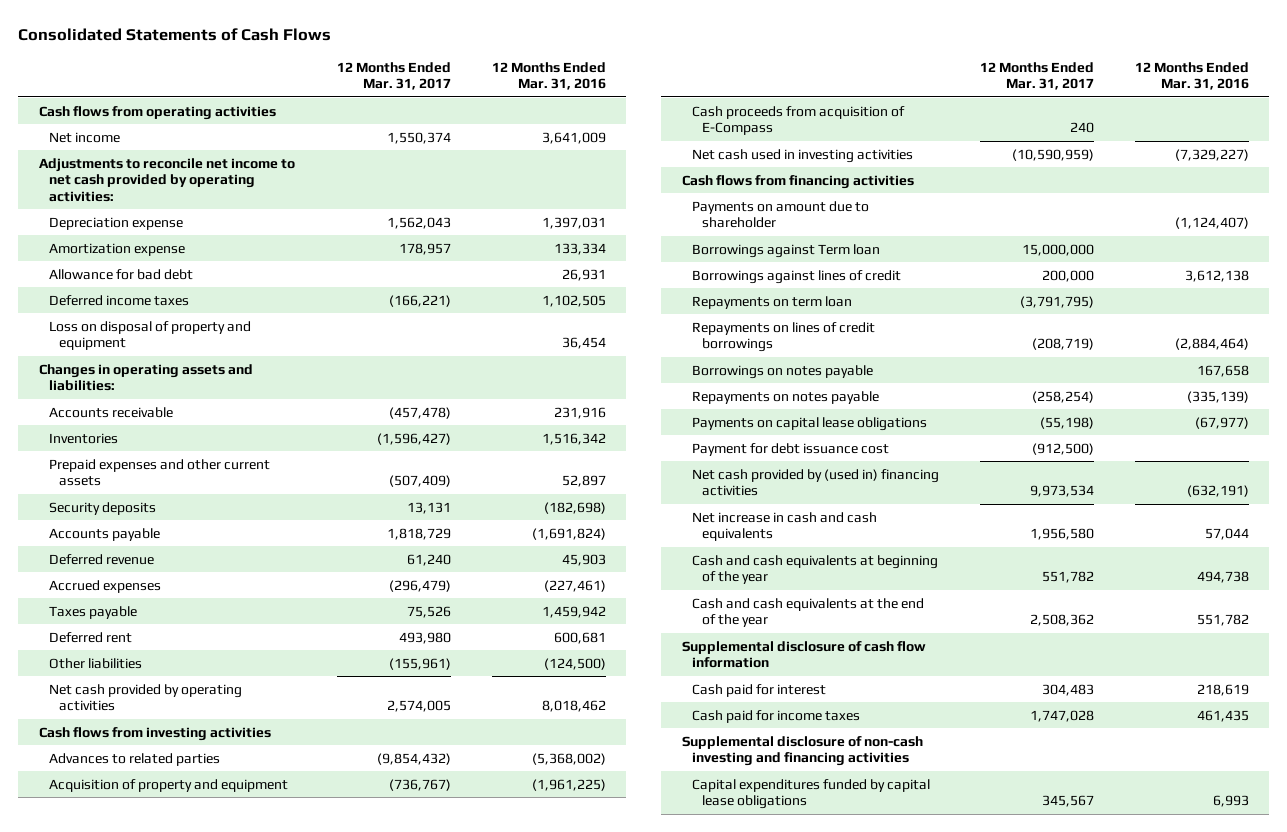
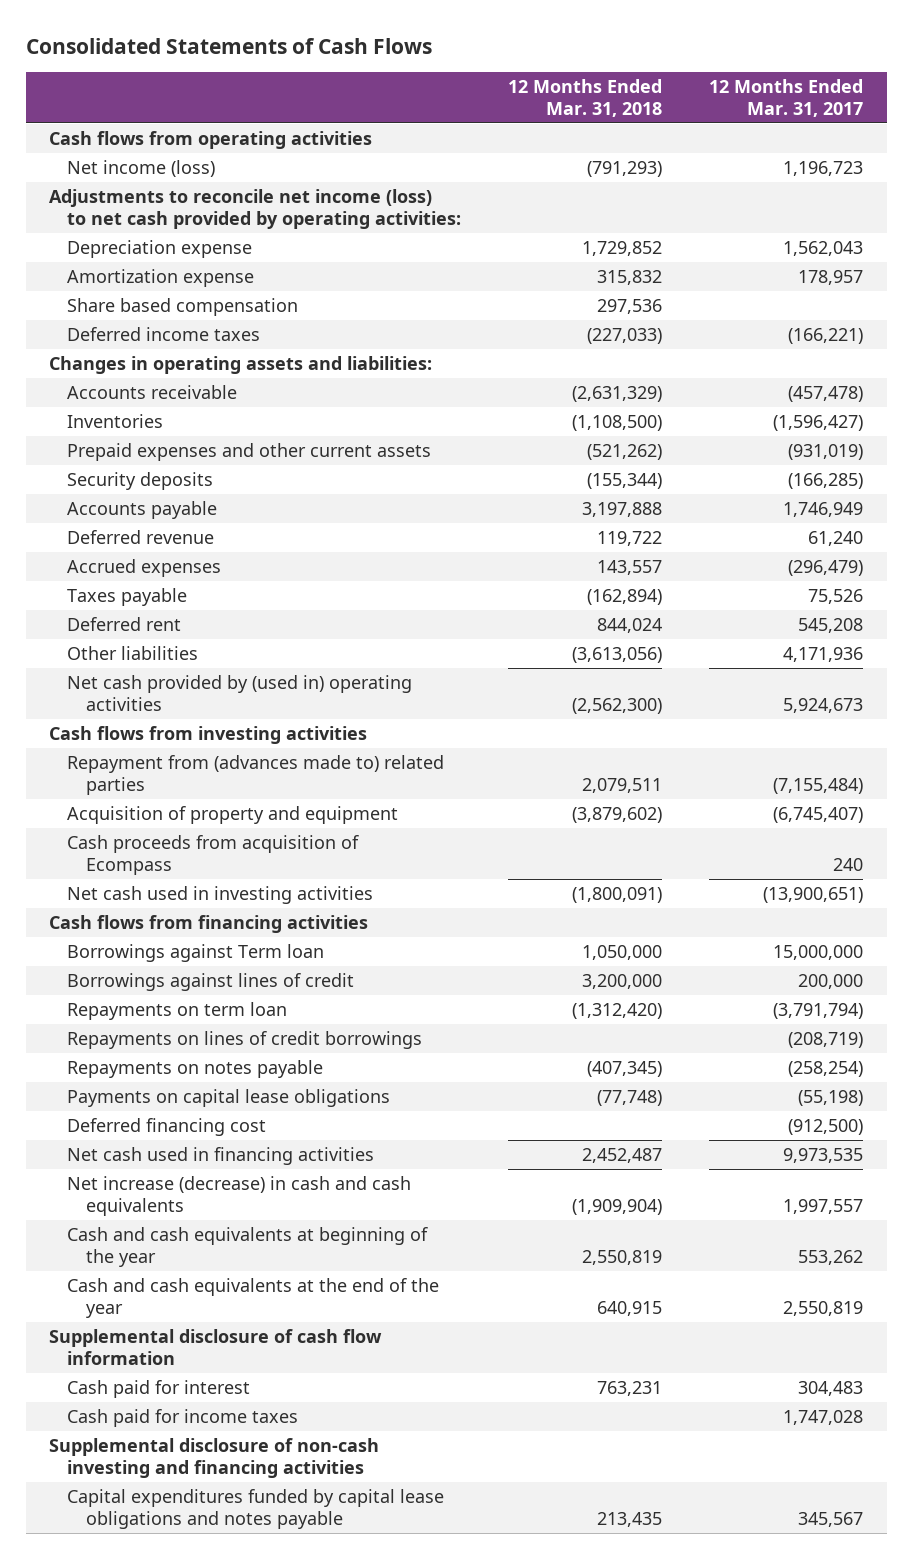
- | 12 Months Ended Mar. 31, 2017 | 12 Months Ended Mar. 31, 2016
+ | 12 Months Ended Mar. 31, 2018 | 12 Months Ended Mar. 31, 2017
- Net income | 1,550,374 | 3,641,009
- Adjustments to reconcile net income to net cash provided by operating activities:
+ Net income (loss) | (791,293) | 1,196,723
+ Adjustments to reconcile net income (loss) to net cash provided by operating activities:
- Allowance for bad debt | | 26,931
+ Share based compensation | 297,536 |
- Loss on disposal of property and equipment | | 36,454
- Prepaid expenses and other current assets | (507,409) | 52,897
- Security deposits | 13,131 | (182,698)
- Accounts payable | 1,818,729 | (1,691,824)
+ Prepaid expenses and other current assets | (521,262) | (931,019)
+ Security deposits | (155,344) | (166,285)
+ Accounts payable | 3,197,888 | 1,746,949
- Deferred rent | 493,980 | 600,681
- Other liabilities | (155,961) | (124,500)
- Net cash provided by operating activities | 2,574,005 | 8,018,462
+ Deferred rent | 844,024 | 545,208
+ Other liabilities | (3,613,056) | 4,171,936
+ Net cash provided by (used in) operating activities | (2,562,300) | 5,924,673
- Advances to related parties | (9,854,432) | (5,368,002)
- Acquisition of property and equipment | (736,767) | (1,961,225)
- Cash proceeds from acquisition of E-Compass | 240 |
- Net cash used in investing activities | (10,590,959) | (7,329,227)
+ Repayment from (advances made to) related parties | 2,079,511 | (7,155,484)
+ Acquisition of property and equipment | (3,879,602) | (6,745,407)
+ Cash proceeds from acquisition of Ecompass | | 240
+ Net cash used in investing activities | (1,800,091) | (13,900,651)
- Payments on amount due to shareholder | | (1,124,407)
- Repayments on term loan | (3,791,795) |
+ Repayments on term loan | (1,312,420) | (3,791,794)
- Borrowings on notes payable | | 167,658
- Payment for debt issuance cost | (912,500) |
- Net cash provided by (used in) financing activities | 9,973,534 | (632,191)
- Net increase in cash and cash equivalents | 1,956,580 | 57,044
- Cash and cash equivalents at beginning of the year | 551,782 | 494,738
- Cash and cash equivalents at the end of the year | 2,508,362 | 551,782
+ Deferred financing cost | | (912,500)
+ Net cash used in financing activities | 2,452,487 | 9,973,535
+ Net increase (decrease) in cash and cash equivalents | (1,909,904) | 1,997,557
+ Cash and cash equivalents at beginning of the year | 2,550,819 | 553,262
+ Cash and cash equivalents at the end of the year | 640,915 | 2,550,819
- Capital expenditures funded by capital lease obligations | 345,567 | 6,993
+ Capital expenditures funded by capital lease obligations and notes payable | 213,435 | 345,567

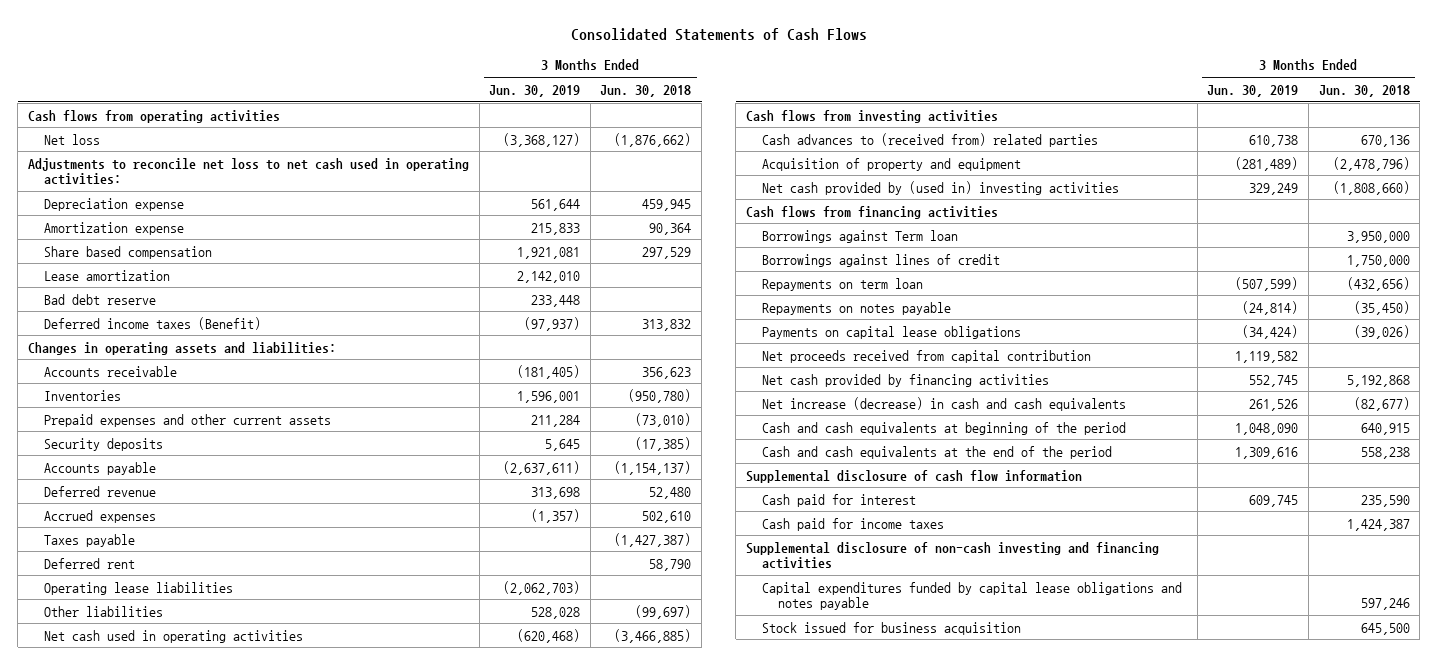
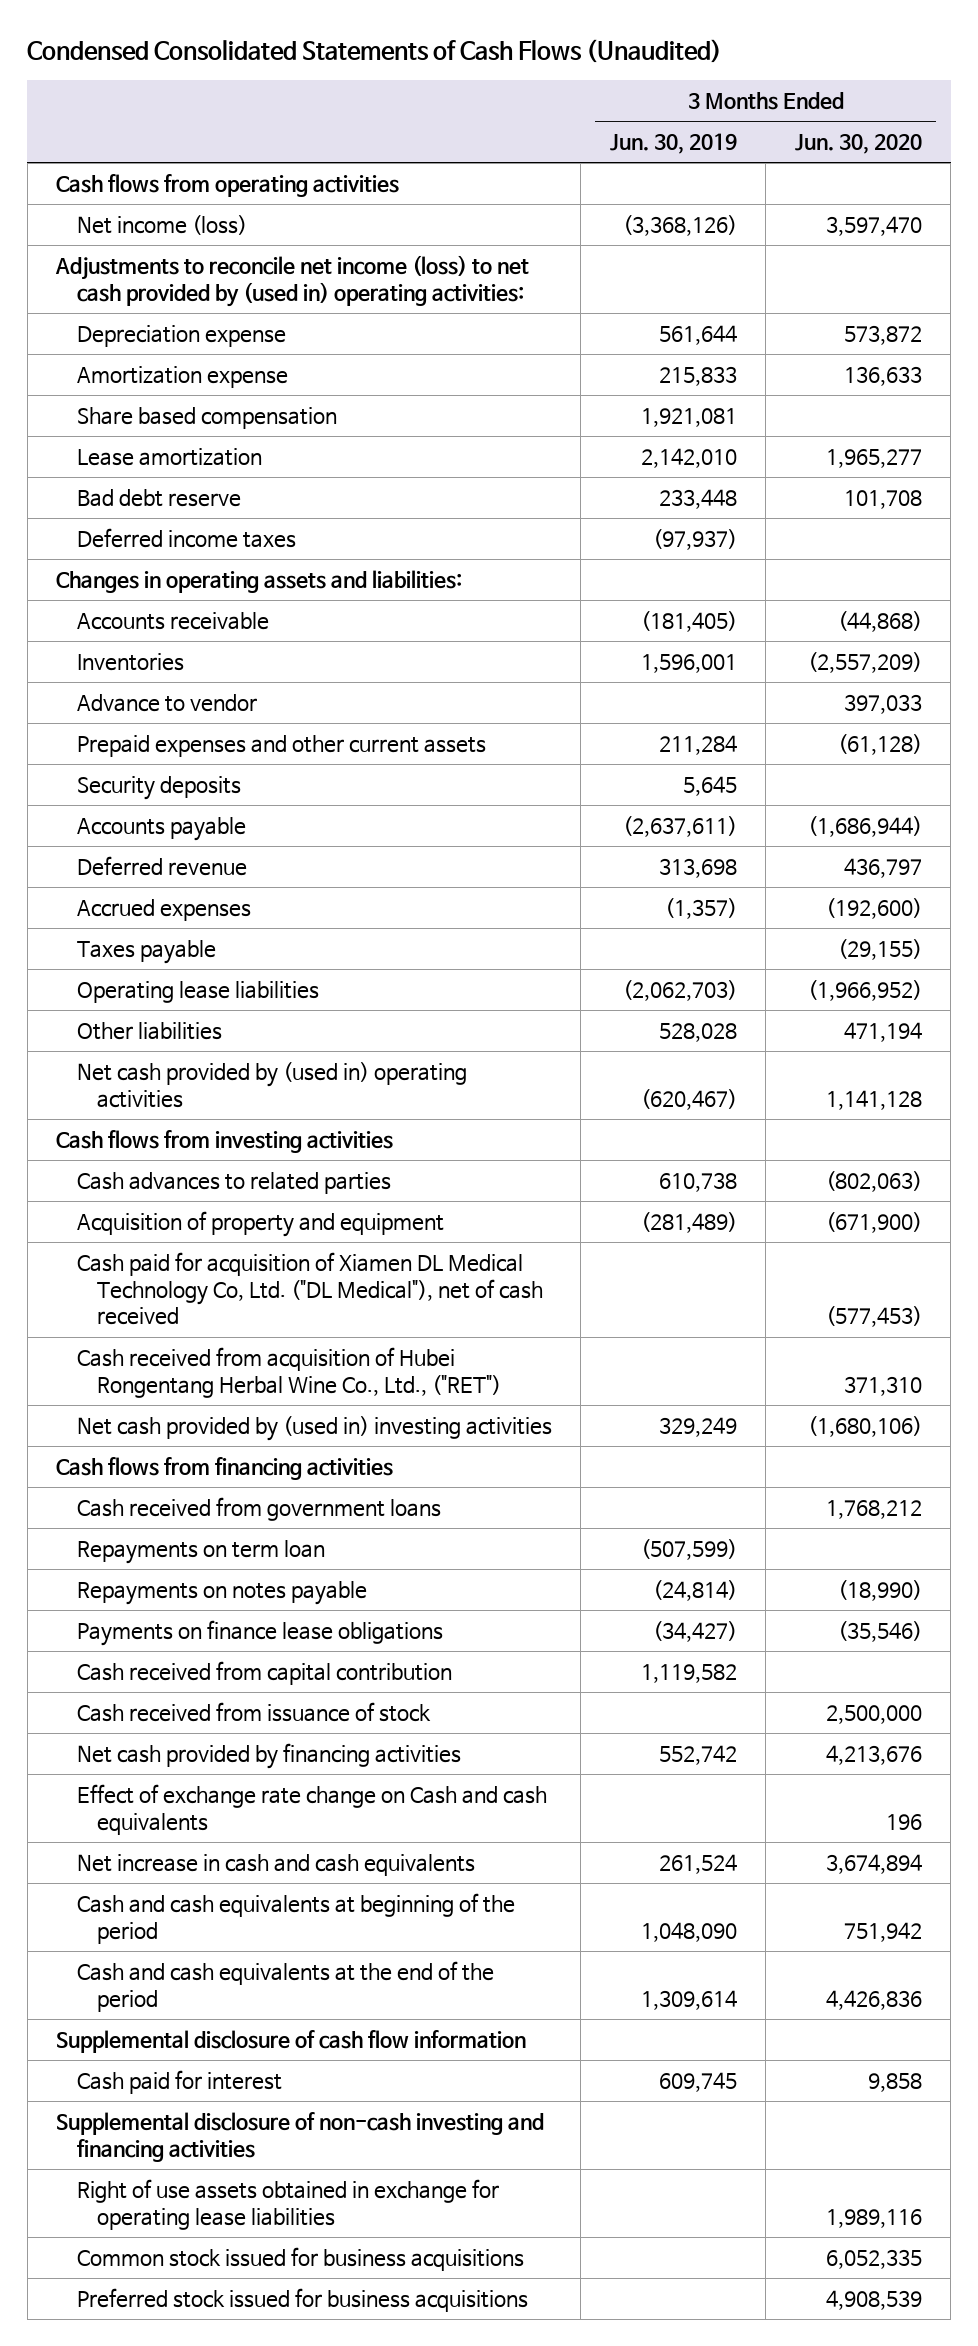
- Consolidated Statements of Cash Flows
+ Condensed Consolidated Statements of Cash Flows (Unaudited)
- | 3 Months Ended Jun. 30, 2019 | 3 Months Ended Jun. 30, 2018
+ | 3 Months Ended Jun. 30, 2019 | 3 Months Ended Jun. 30, 2020
- Net loss | (3,368,127) | (1,876,662)
- Adjustments to reconcile net loss to net cash used in operating activities:
+ Net income (loss) | (3,368,126) | 3,597,470
+ Adjustments to reconcile net income (loss) to net cash provided by (used in) operating activities:
- Deferred income taxes (Benefit) | (97,937) | 313,832
+ Deferred income taxes | (97,937) |
+ Advance to vendor | | 397,033
- Deferred rent | | 58,790
- Net cash used in operating activities | (620,468) | (3,466,885)
+ Net cash provided by (used in) operating activities | (620,467) | 1,141,128
- Cash advances to (received from) related parties | 610,738 | 670,136
+ Cash advances to related parties | 610,738 | (802,063)
+ Cash paid for acquisition of Xiamen DL Medical Technology Co, Ltd. ("DL Medical"), net of cash received | | (577,453)
+ Cash received from acquisition of Hubei Rongentang Herbal Wine Co., Ltd., ("RET") | | 371,310
- Borrowings against Term loan | | 3,950,000
- Borrowings against lines of credit | | 1,750,000
+ Cash received from government loans | | 1,768,212
- Payments on capital lease obligations | (34,424) | (39,026)
- Net proceeds received from capital contribution | 1,119,582 |
- Net cash provided by financing activities | 552,745 | 5,192,868
- Net increase (decrease) in cash and cash equivalents | 261,526 | (82,677)
+ Payments on finance lease obligations | (34,427) | (35,546)
+ Cash received from capital contribution | 1,119,582 |
+ Cash received from issuance of stock | | 2,500,000
+ Net cash provided by financing activities | 552,742 | 4,213,676
+ Effect of exchange rate change on Cash and cash equivalents | | 196
+ Net increase in cash and cash equivalents | 261,524 | 3,674,894
- Cash and cash equivalents at the end of the period | 1,309,616 | 558,238
+ Cash and cash equivalents at the end of the period | 1,309,614 | 4,426,836
- Cash paid for income taxes | | 1,424,387
- Capital expenditures funded by capital lease obligations and notes payable | | 597,246
- Stock issued for business acquisition | | 645,500
+ Right of use assets obtained in exchange for operating lease liabilities | | 1,989,116
+ Common stock issued for business acquisitions | | 6,052,335
+ Preferred stock issued for business acquisitions | | 4,908,539

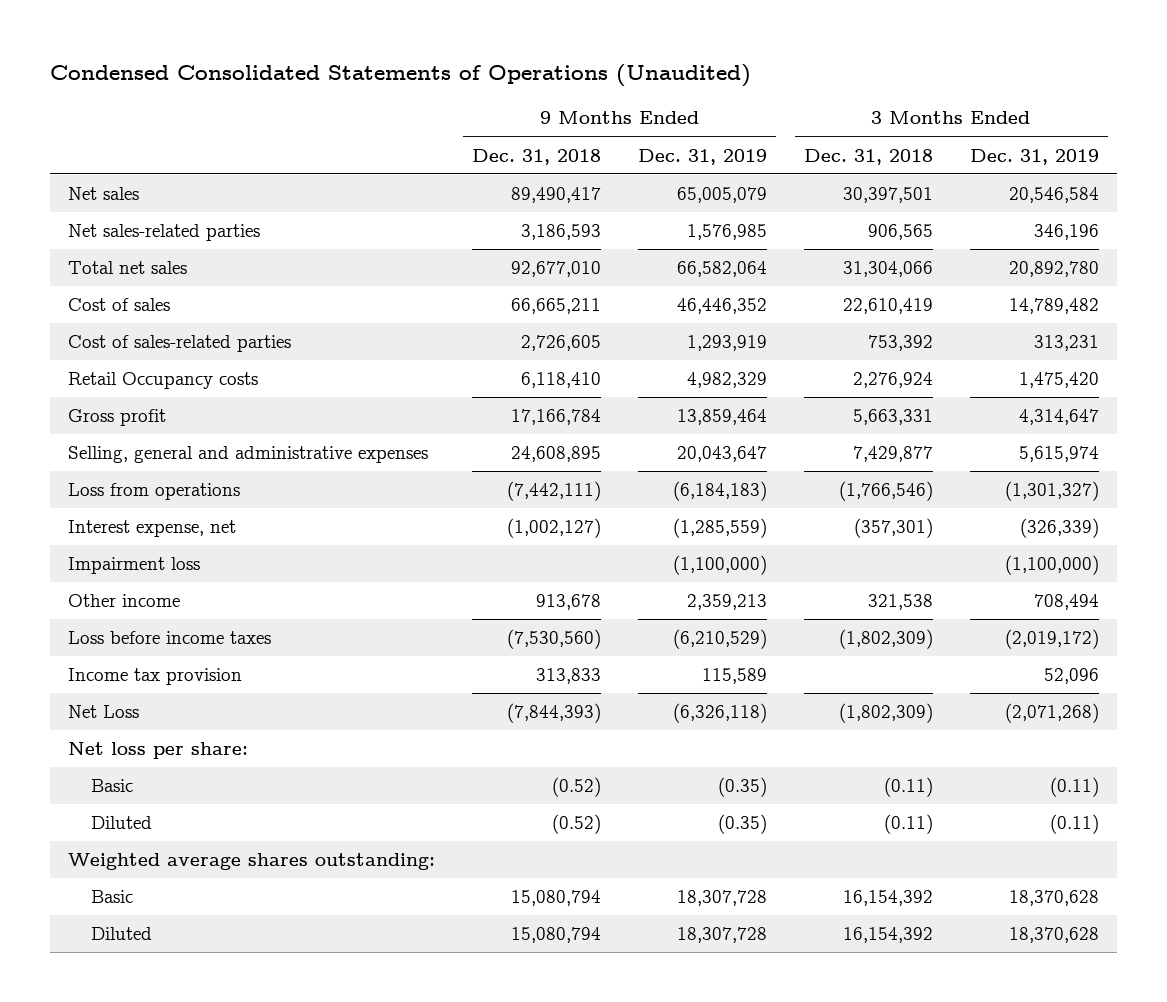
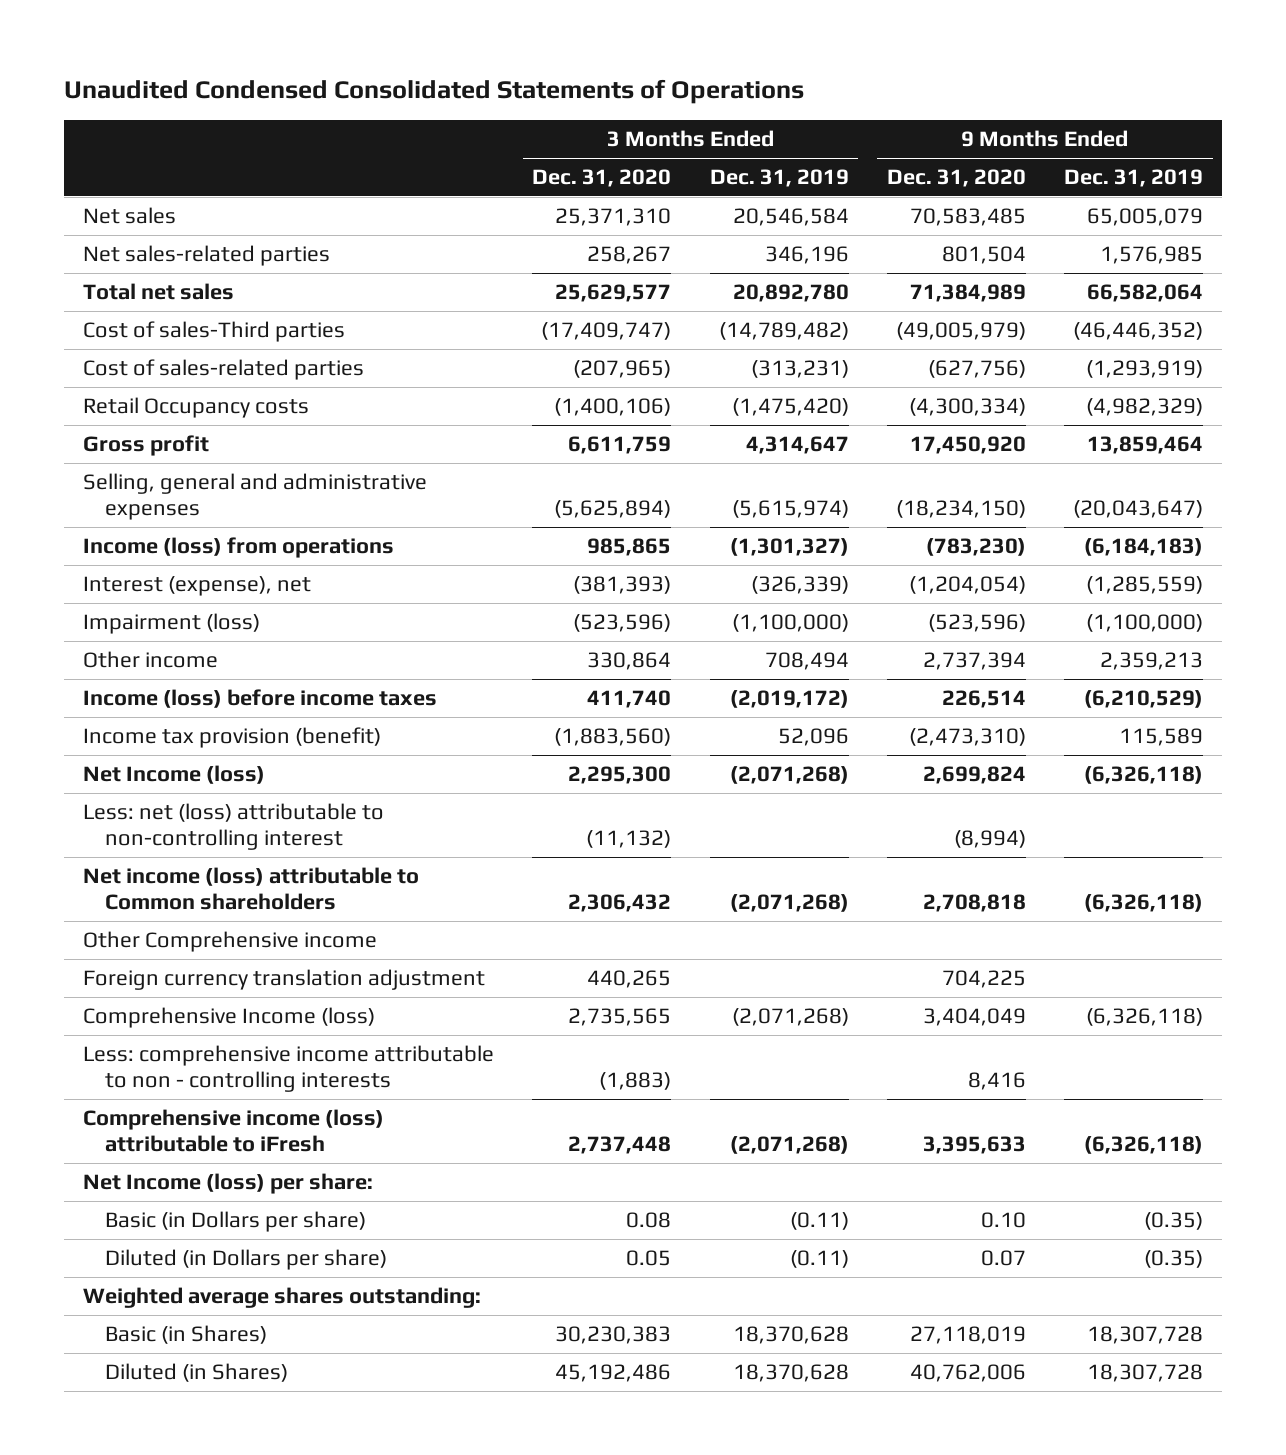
- Condensed Consolidated Statements of Operations (Unaudited)
+ Unaudited Condensed Consolidated Statements of Operations
- | 9 Months Ended Dec. 31, 2018 | 9 Months Ended Dec. 31, 2019 | 3 Months Ended Dec. 31, 2018 | 3 Months Ended Dec. 31, 2019
+ | 3 Months Ended Dec. 31, 2020 | 3 Months Ended Dec. 31, 2019 | 9 Months Ended Dec. 31, 2020 | 9 Months Ended Dec. 31, 2019
- Cost of sales | 66,665,211 | 46,446,352 | 22,610,419 | 14,789,482
- Cost of sales-related parties | 2,726,605 | 1,293,919 | 753,392 | 313,231
- Retail Occupancy costs | 6,118,410 | 4,982,329 | 2,276,924 | 1,475,420
+ Cost of sales-Third parties | (17,409,747) | (14,789,482) | (49,005,979) | (46,446,352)
+ Cost of sales-related parties | (207,965) | (313,231) | (627,756) | (1,293,919)
+ Retail Occupancy costs | (1,400,106) | (1,475,420) | (4,300,334) | (4,982,329)
- Selling, general and administrative expenses | 24,608,895 | 20,043,647 | 7,429,877 | 5,615,974
- Loss from operations | (7,442,111) | (6,184,183) | (1,766,546) | (1,301,327)
- Interest expense, net | (1,002,127) | (1,285,559) | (357,301) | (326,339)
- Impairment loss | | (1,100,000) | | (1,100,000)
+ Selling, general and administrative expenses | (5,625,894) | (5,615,974) | (18,234,150) | (20,043,647)
+ Income (loss) from operations | 985,865 | (1,301,327) | (783,230) | (6,184,183)
+ Interest (expense), net | (381,393) | (326,339) | (1,204,054) | (1,285,559)
+ Impairment (loss) | (523,596) | (1,100,000) | (523,596) | (1,100,000)
- Loss before income taxes | (7,530,560) | (6,210,529) | (1,802,309) | (2,019,172)
- Income tax provision | 313,833 | 115,589 | | 52,096
- Net Loss | (7,844,393) | (6,326,118) | (1,802,309) | (2,071,268)
- Net loss per share:
- Basic | (0.52) | (0.35) | (0.11) | (0.11)
- Diluted | (0.52) | (0.35) | (0.11) | (0.11)
+ Income (loss) before income taxes | 411,740 | (2,019,172) | 226,514 | (6,210,529)
+ Income tax provision (benefit) | (1,883,560) | 52,096 | (2,473,310) | 115,589
+ Net Income (loss) | 2,295,300 | (2,071,268) | 2,699,824 | (6,326,118)
+ Less: net (loss) attributable to non-controlling interest | (11,132) | | (8,994) |
+ Net income (loss) attributable to Common shareholders | 2,306,432 | (2,071,268) | 2,708,818 | (6,326,118)
+ Other Comprehensive income
+ Foreign currency translation adjustment | 440,265 | | 704,225 |
+ Comprehensive Income (loss) | 2,735,565 | (2,071,268) | 3,404,049 | (6,326,118)
+ Less: comprehensive income attributable to non - controlling interests | (1,883) | | 8,416 |
+ Comprehensive income (loss) attributable to iFresh | 2,737,448 | (2,071,268) | 3,395,633 | (6,326,118)
+ Net Income (loss) per share:
+ Basic (in Dollars per share) | 0.08 | (0.11) | 0.10 | (0.35)
+ Diluted (in Dollars per share) | 0.05 | (0.11) | 0.07 | (0.35)
- Basic | 15,080,794 | 18,307,728 | 16,154,392 | 18,370,628
- Diluted | 15,080,794 | 18,307,728 | 16,154,392 | 18,370,628
+ Basic (in Shares) | 30,230,383 | 18,370,628 | 27,118,019 | 18,307,728
+ Diluted (in Shares) | 45,192,486 | 18,370,628 | 40,762,006 | 18,307,728

